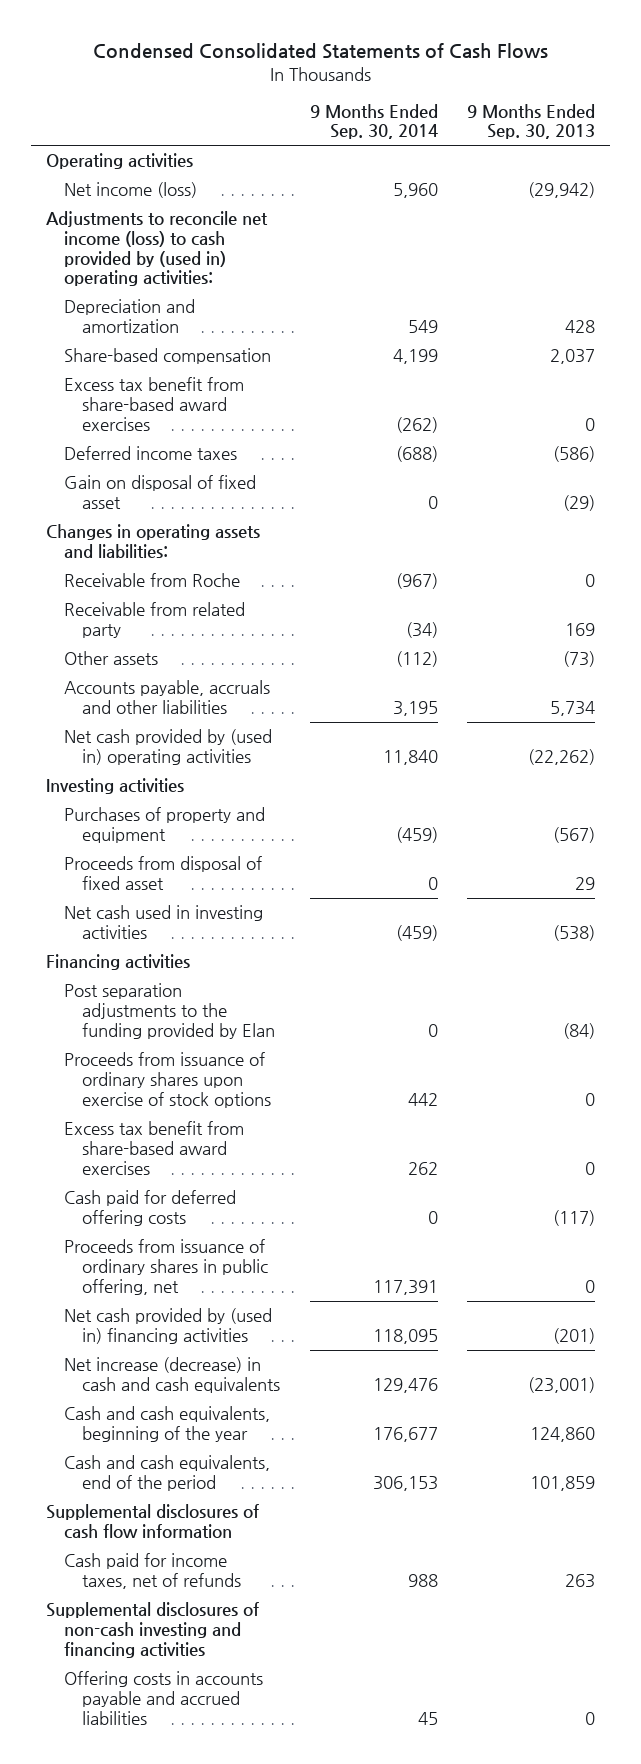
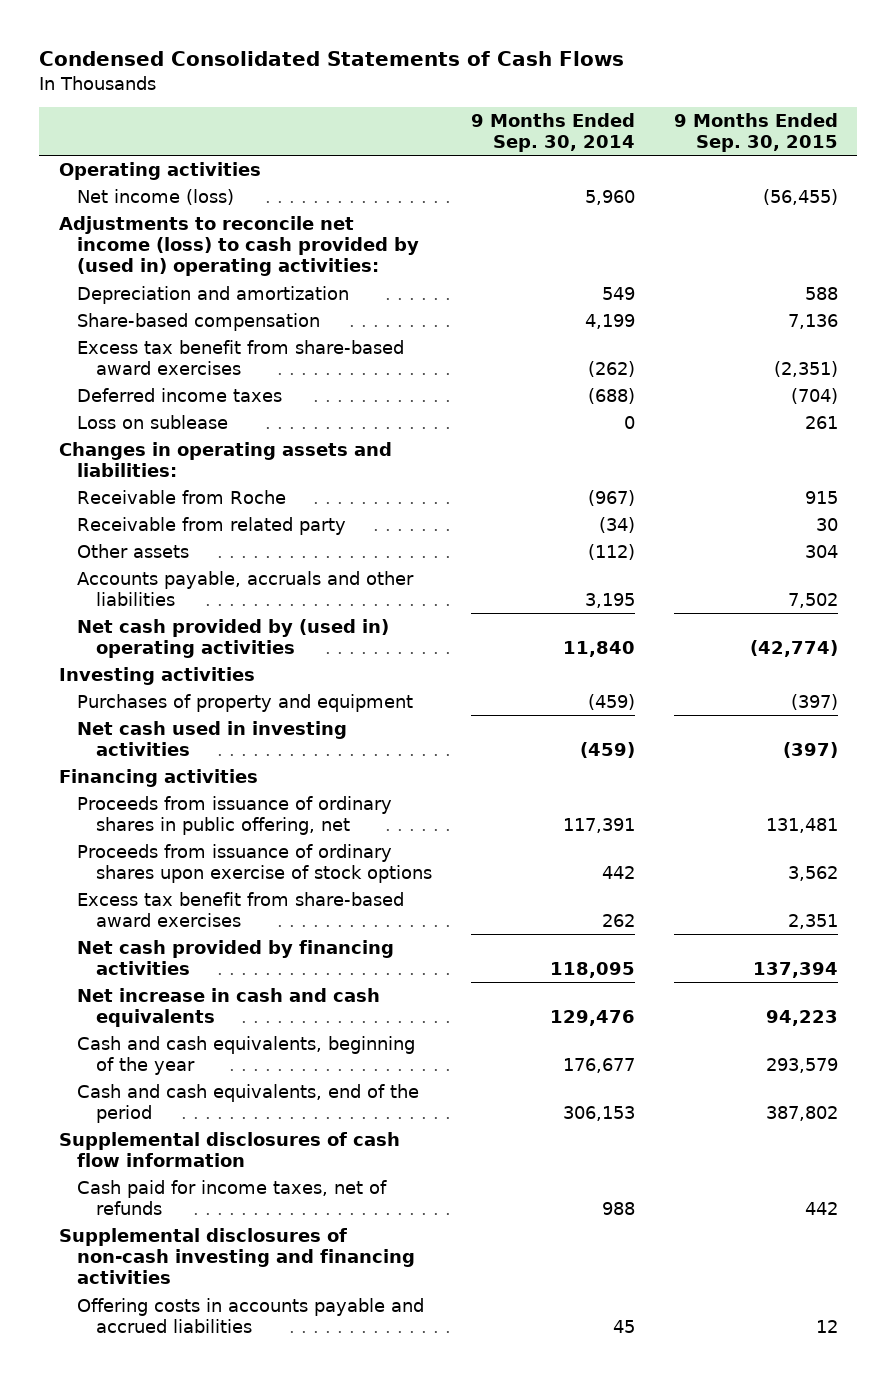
- | 9 Months Ended Sep. 30, 2014 | 9 Months Ended Sep. 30, 2013
+ | 9 Months Ended Sep. 30, 2014 | 9 Months Ended Sep. 30, 2015
- Gain on disposal of fixed asset | 0 | (29)
+ Loss on sublease | 0 | 261
- Proceeds from disposal of fixed asset | 0 | 29
- Post separation adjustments to the funding provided by Elan | 0 | (84)
moved up: Proceeds from issuance of ordinary shares in public offering, net | 117,391 | 131,481
- Cash paid for deferred offering costs | 0 | (117)
- Net cash provided by (used in) financing activities | 118,095 | (201)
- Net increase (decrease) in cash and cash equivalents | 129,476 | (23,001)
+ Net cash provided by financing activities | 118,095 | 137,394
+ Net increase in cash and cash equivalents | 129,476 | 94,223

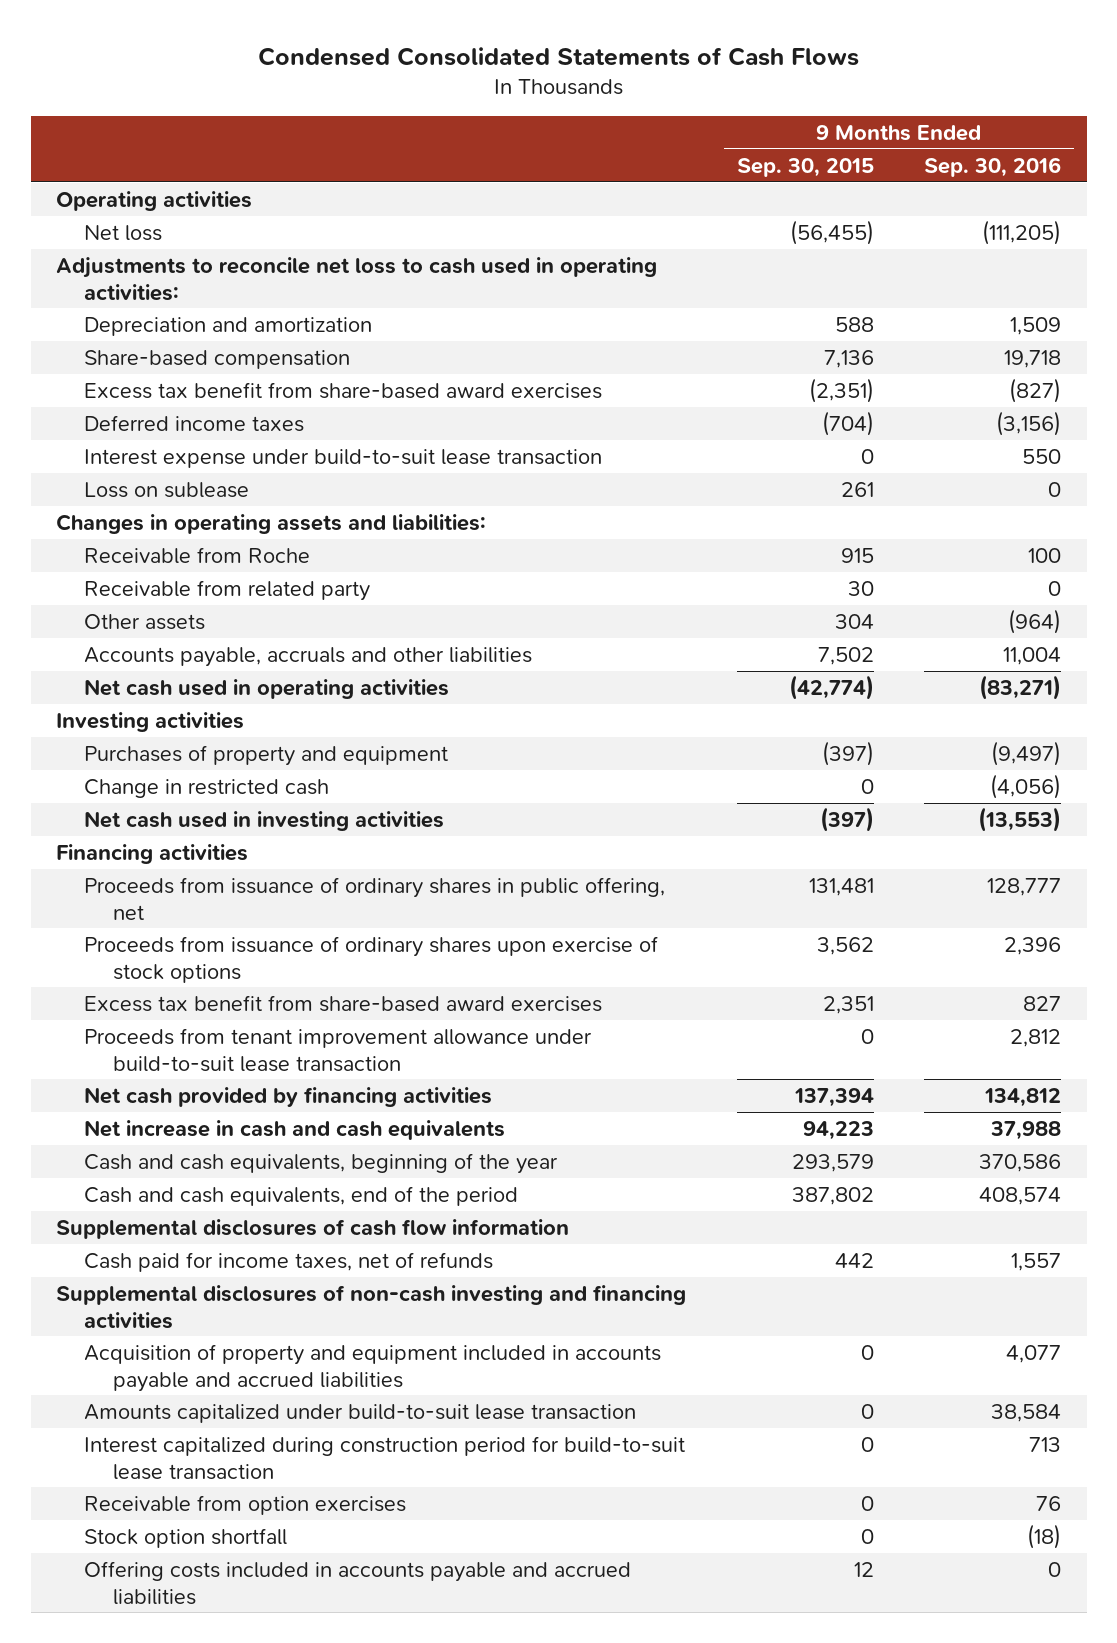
- | 9 Months Ended Sep. 30, 2014 | 9 Months Ended Sep. 30, 2015
+ | 9 Months Ended Sep. 30, 2015 | 9 Months Ended Sep. 30, 2016
- Net income (loss) | 5,960 | (56,455)
- Adjustments to reconcile net income (loss) to cash provided by (used in) operating activities:
+ Net loss | (56,455) | (111,205)
+ Adjustments to reconcile net loss to cash used in operating activities:
+ Interest expense under build-to-suit lease transaction | 0 | 550
- Net cash provided by (used in) operating activities | 11,840 | (42,774)
+ Net cash used in operating activities | (42,774) | (83,271)
+ Change in restricted cash | 0 | (4,056)
+ Proceeds from tenant improvement allowance under build-to-suit lease transaction | 0 | 2,812
- Offering costs in accounts payable and accrued liabilities | 45 | 12
+ Acquisition of property and equipment included in accounts payable and accrued liabilities | 0 | 4,077
+ Amounts capitalized under build-to-suit lease transaction | 0 | 38,584
+ Interest capitalized during construction period for build-to-suit lease transaction | 0 | 713
+ Receivable from option exercises | 0 | 76
+ Stock option shortfall | 0 | (18)
+ Offering costs included in accounts payable and accrued liabilities | 12 | 0

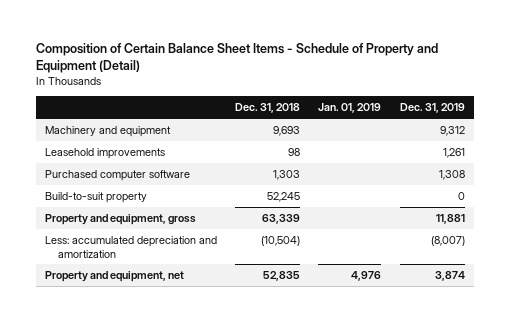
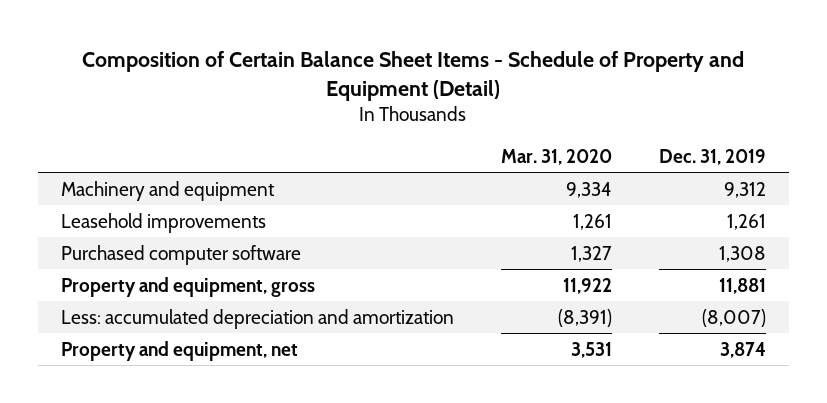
- | Dec. 31, 2018 | Jan. 01, 2019 | Dec. 31, 2019
+ | Mar. 31, 2020 | Dec. 31, 2019
- Build-to-suit property | 52,245 | | 0

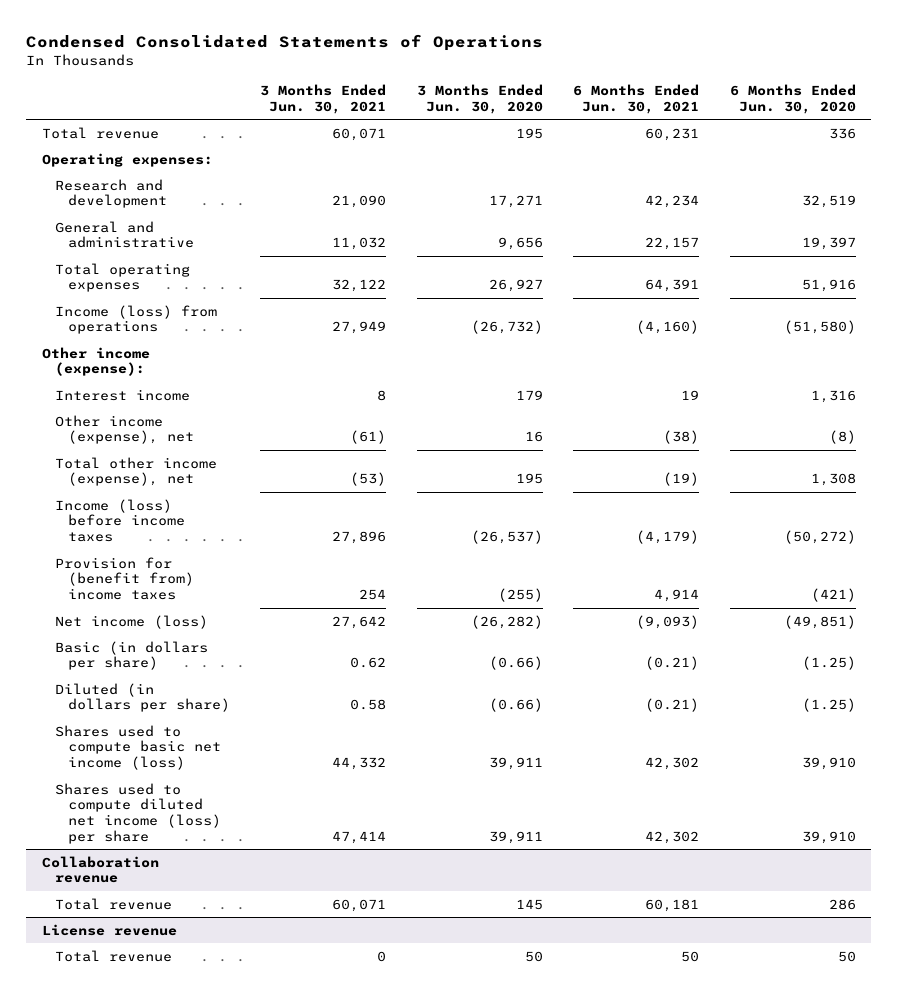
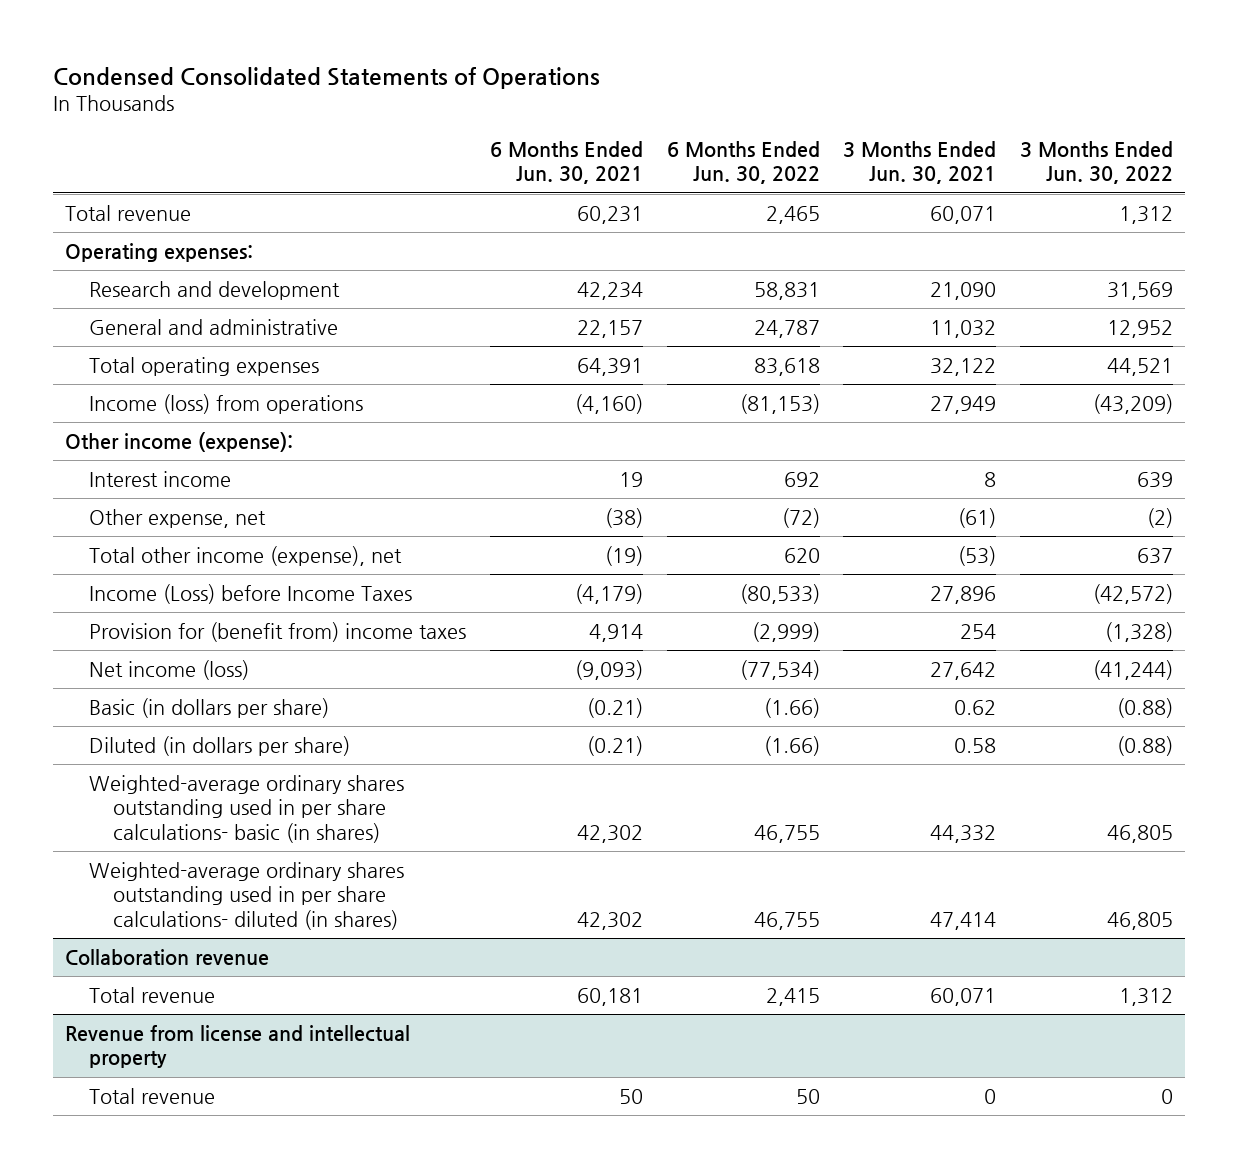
- | 3 Months Ended Jun. 30, 2021 | 3 Months Ended Jun. 30, 2020 | 6 Months Ended Jun. 30, 2021 | 6 Months Ended Jun. 30, 2020
+ | 6 Months Ended Jun. 30, 2021 | 6 Months Ended Jun. 30, 2022 | 3 Months Ended Jun. 30, 2021 | 3 Months Ended Jun. 30, 2022
- Other income (expense), net | (61) | 16 | (38) | (8)
+ Other expense, net | (38) | (72) | (61) | (2)
- Income (loss) before income taxes | 27,896 | (26,537) | (4,179) | (50,272)
+ Income (Loss) before Income Taxes | (4,179) | (80,533) | 27,896 | (42,572)
- Shares used to compute basic net income (loss) | 44,332 | 39,911 | 42,302 | 39,910
- Shares used to compute diluted net income (loss) per share | 47,414 | 39,911 | 42,302 | 39,910
+ Weighted-average ordinary shares outstanding used in per share calculations- basic (in shares) | 42,302 | 46,755 | 44,332 | 46,805
+ Weighted-average ordinary shares outstanding used in per share calculations- diluted (in shares) | 42,302 | 46,755 | 47,414 | 46,805
- License revenue
+ Revenue from license and intellectual property

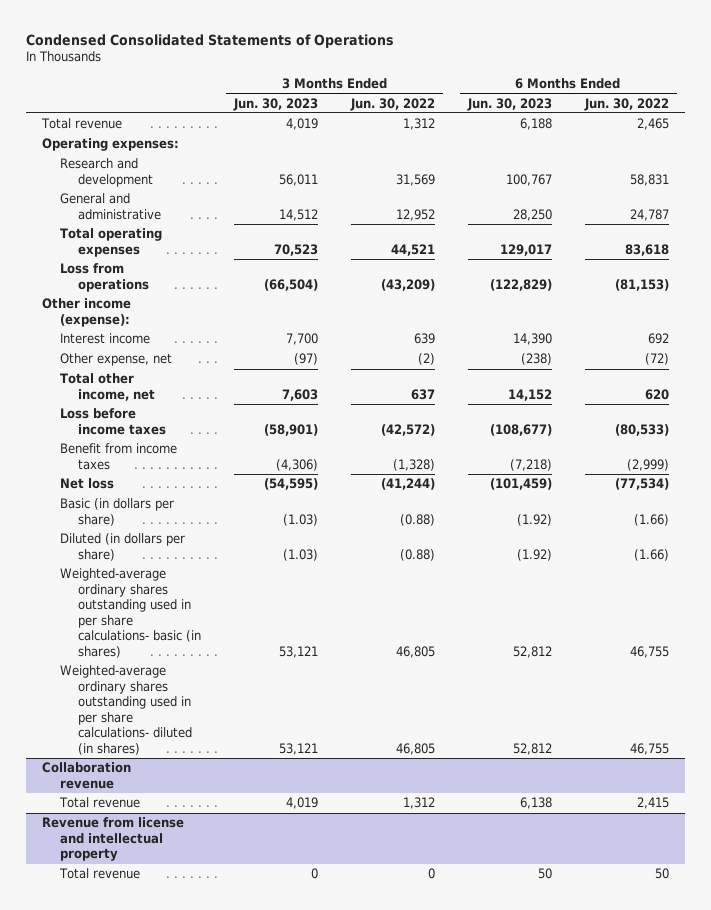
- | 6 Months Ended Jun. 30, 2021 | 6 Months Ended Jun. 30, 2022 | 3 Months Ended Jun. 30, 2021 | 3 Months Ended Jun. 30, 2022
+ | 3 Months Ended Jun. 30, 2023 | 3 Months Ended Jun. 30, 2022 | 6 Months Ended Jun. 30, 2023 | 6 Months Ended Jun. 30, 2022
- Income (loss) from operations | (4,160) | (81,153) | 27,949 | (43,209)
+ Loss from operations | (66,504) | (43,209) | (122,829) | (81,153)
- Total other income (expense), net | (19) | 620 | (53) | 637
- Income (Loss) before Income Taxes | (4,179) | (80,533) | 27,896 | (42,572)
- Provision for (benefit from) income taxes | 4,914 | (2,999) | 254 | (1,328)
- Net income (loss) | (9,093) | (77,534) | 27,642 | (41,244)
+ Total other income, net | 7,603 | 637 | 14,152 | 620
+ Loss before income taxes | (58,901) | (42,572) | (108,677) | (80,533)
+ Benefit from income taxes | (4,306) | (1,328) | (7,218) | (2,999)
+ Net loss | (54,595) | (41,244) | (101,459) | (77,534)

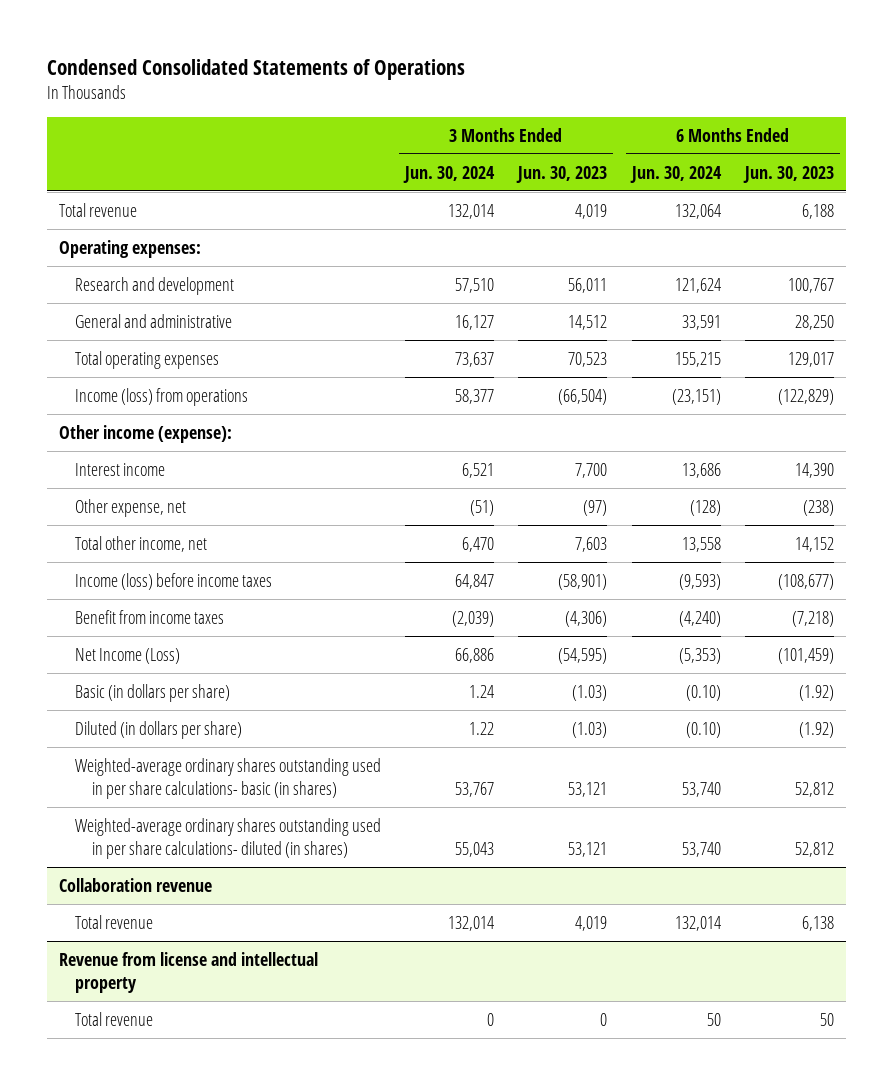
- | 3 Months Ended Jun. 30, 2023 | 3 Months Ended Jun. 30, 2022 | 6 Months Ended Jun. 30, 2023 | 6 Months Ended Jun. 30, 2022
+ | 3 Months Ended Jun. 30, 2024 | 3 Months Ended Jun. 30, 2023 | 6 Months Ended Jun. 30, 2024 | 6 Months Ended Jun. 30, 2023
- Loss from operations | (66,504) | (43,209) | (122,829) | (81,153)
+ Income (loss) from operations | 58,377 | (66,504) | (23,151) | (122,829)
- Loss before income taxes | (58,901) | (42,572) | (108,677) | (80,533)
+ Income (loss) before income taxes | 64,847 | (58,901) | (9,593) | (108,677)
- Net loss | (54,595) | (41,244) | (101,459) | (77,534)
+ Net Income (Loss) | 66,886 | (54,595) | (5,353) | (101,459)

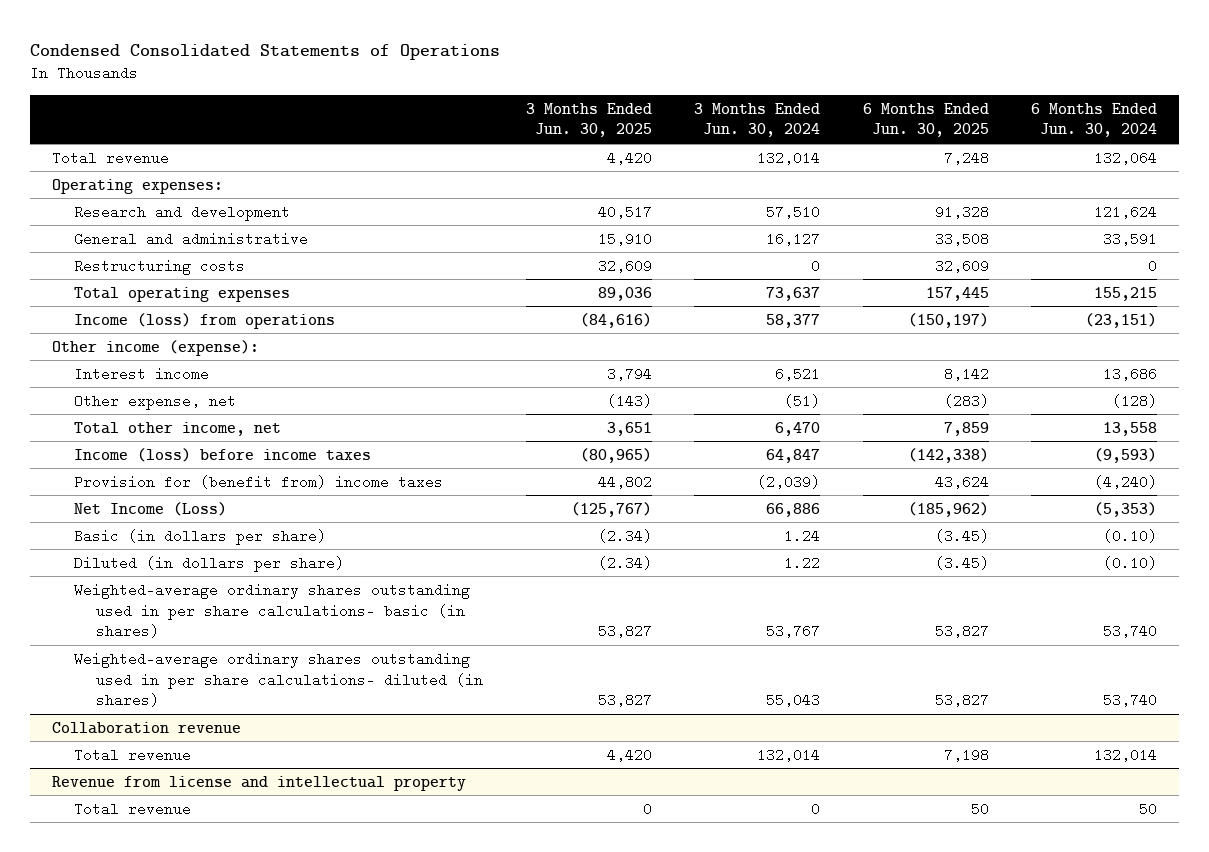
- | 3 Months Ended Jun. 30, 2024 | 3 Months Ended Jun. 30, 2023 | 6 Months Ended Jun. 30, 2024 | 6 Months Ended Jun. 30, 2023
+ | 3 Months Ended Jun. 30, 2025 | 3 Months Ended Jun. 30, 2024 | 6 Months Ended Jun. 30, 2025 | 6 Months Ended Jun. 30, 2024
+ Restructuring costs | 32,609 | 0 | 32,609 | 0
- Benefit from income taxes | (2,039) | (4,306) | (4,240) | (7,218)
+ Provision for (benefit from) income taxes | 44,802 | (2,039) | 43,624 | (4,240)

